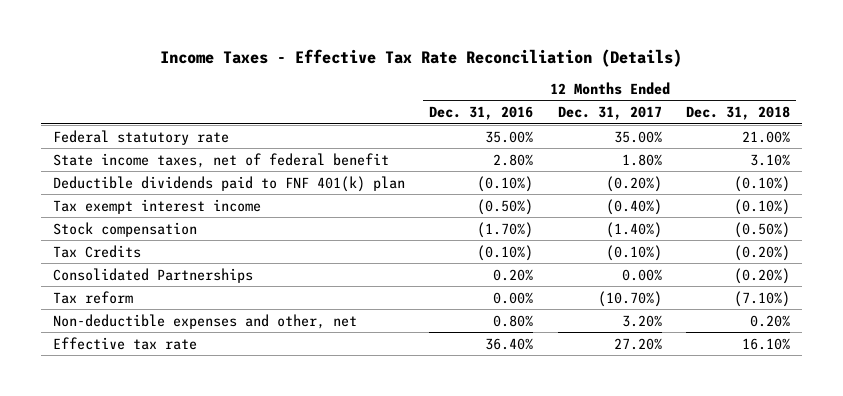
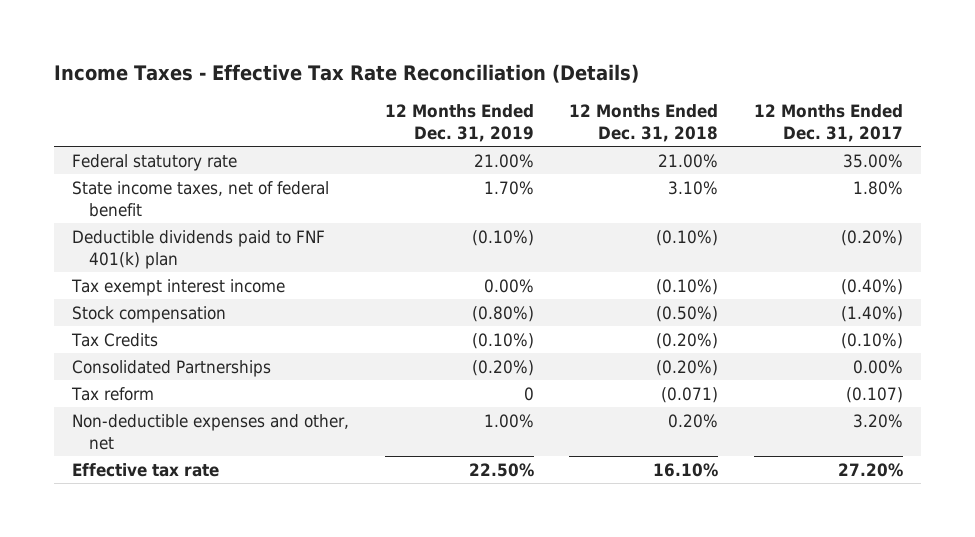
- | 12 Months Ended Dec. 31, 2016 | 12 Months Ended Dec. 31, 2017 | 12 Months Ended Dec. 31, 2018
+ | 12 Months Ended Dec. 31, 2019 | 12 Months Ended Dec. 31, 2018 | 12 Months Ended Dec. 31, 2017
- Tax reform | 0.00% | (10.70%) | (7.10%)
+ Tax reform | 0 | (0.071) | (0.107)

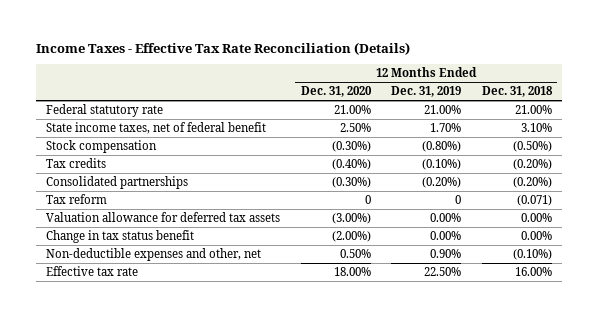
- | 12 Months Ended Dec. 31, 2019 | 12 Months Ended Dec. 31, 2018 | 12 Months Ended Dec. 31, 2017
+ | 12 Months Ended Dec. 31, 2020 | 12 Months Ended Dec. 31, 2019 | 12 Months Ended Dec. 31, 2018
- Deductible dividends paid to FNF 401(k) plan | (0.10%) | (0.10%) | (0.20%)
- Tax exempt interest income | 0.00% | (0.10%) | (0.40%)
- Tax Credits | (0.10%) | (0.20%) | (0.10%)
- Consolidated Partnerships | (0.20%) | (0.20%) | 0.00%
+ Tax credits | (0.40%) | (0.10%) | (0.20%)
+ Consolidated partnerships | (0.30%) | (0.20%) | (0.20%)
- Non-deductible expenses and other, net | 1.00% | 0.20% | 3.20%
- Effective tax rate | 22.50% | 16.10% | 27.20%
+ Valuation allowance for deferred tax assets | (3.00%) | 0.00% | 0.00%
+ Change in tax status benefit | (2.00%) | 0.00% | 0.00%
+ Non-deductible expenses and other, net | 0.50% | 0.90% | (0.10%)
+ Effective tax rate | 18.00% | 22.50% | 16.00%

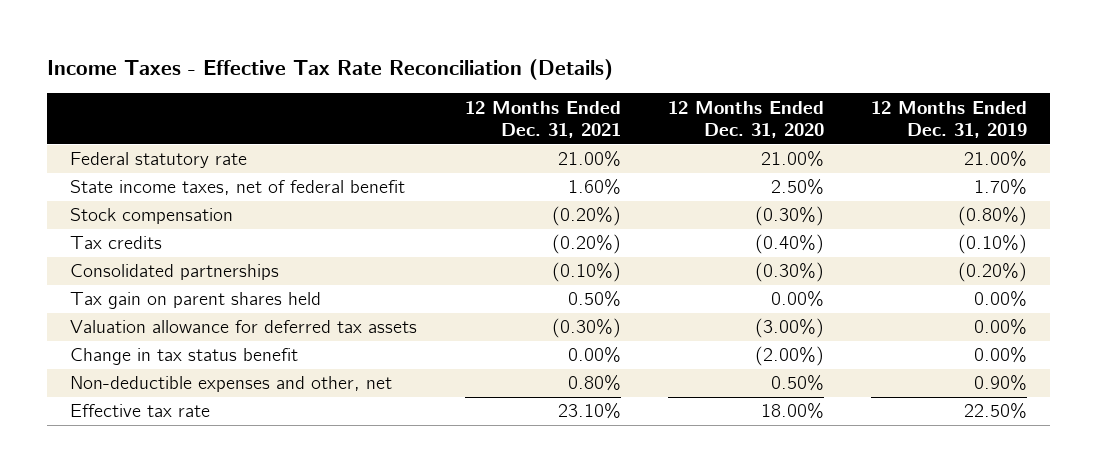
- | 12 Months Ended Dec. 31, 2020 | 12 Months Ended Dec. 31, 2019 | 12 Months Ended Dec. 31, 2018
+ | 12 Months Ended Dec. 31, 2021 | 12 Months Ended Dec. 31, 2020 | 12 Months Ended Dec. 31, 2019
- Tax reform | 0 | 0 | (0.071)
+ Tax gain on parent shares held | 0.50% | 0.00% | 0.00%

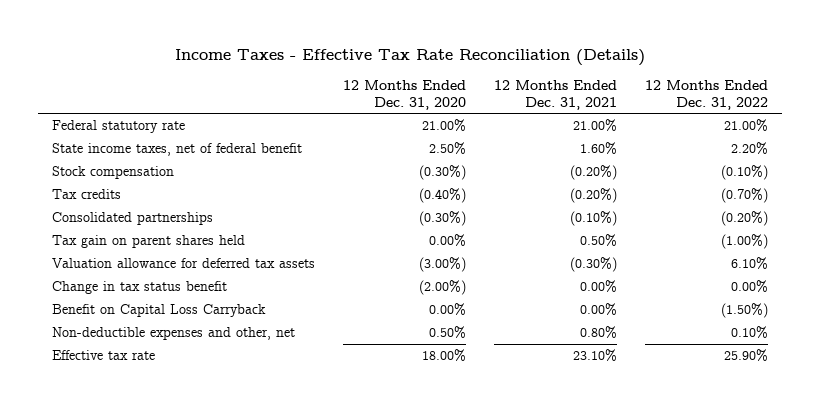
- | 12 Months Ended Dec. 31, 2021 | 12 Months Ended Dec. 31, 2020 | 12 Months Ended Dec. 31, 2019
+ | 12 Months Ended Dec. 31, 2020 | 12 Months Ended Dec. 31, 2021 | 12 Months Ended Dec. 31, 2022
+ Benefit on Capital Loss Carryback | 0.00% | 0.00% | (1.50%)

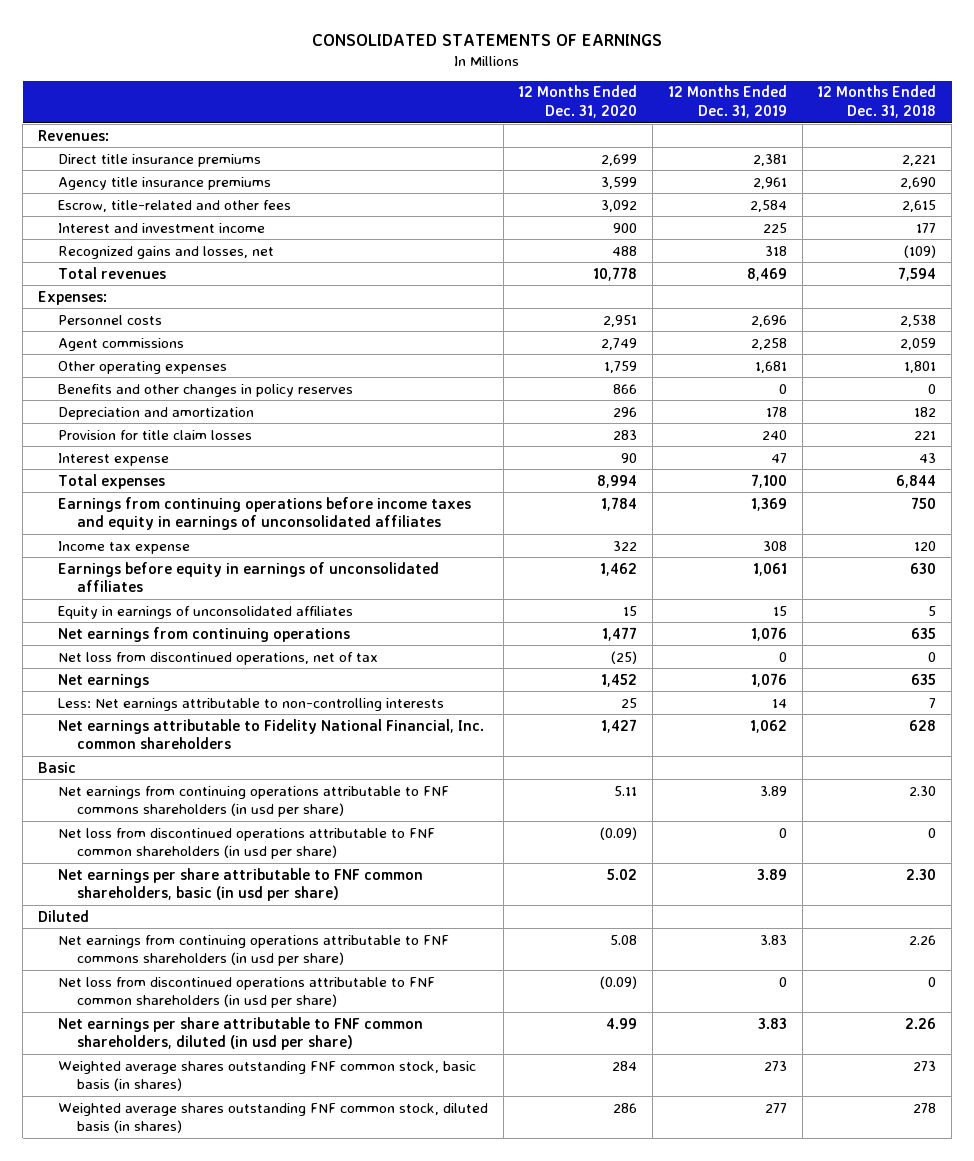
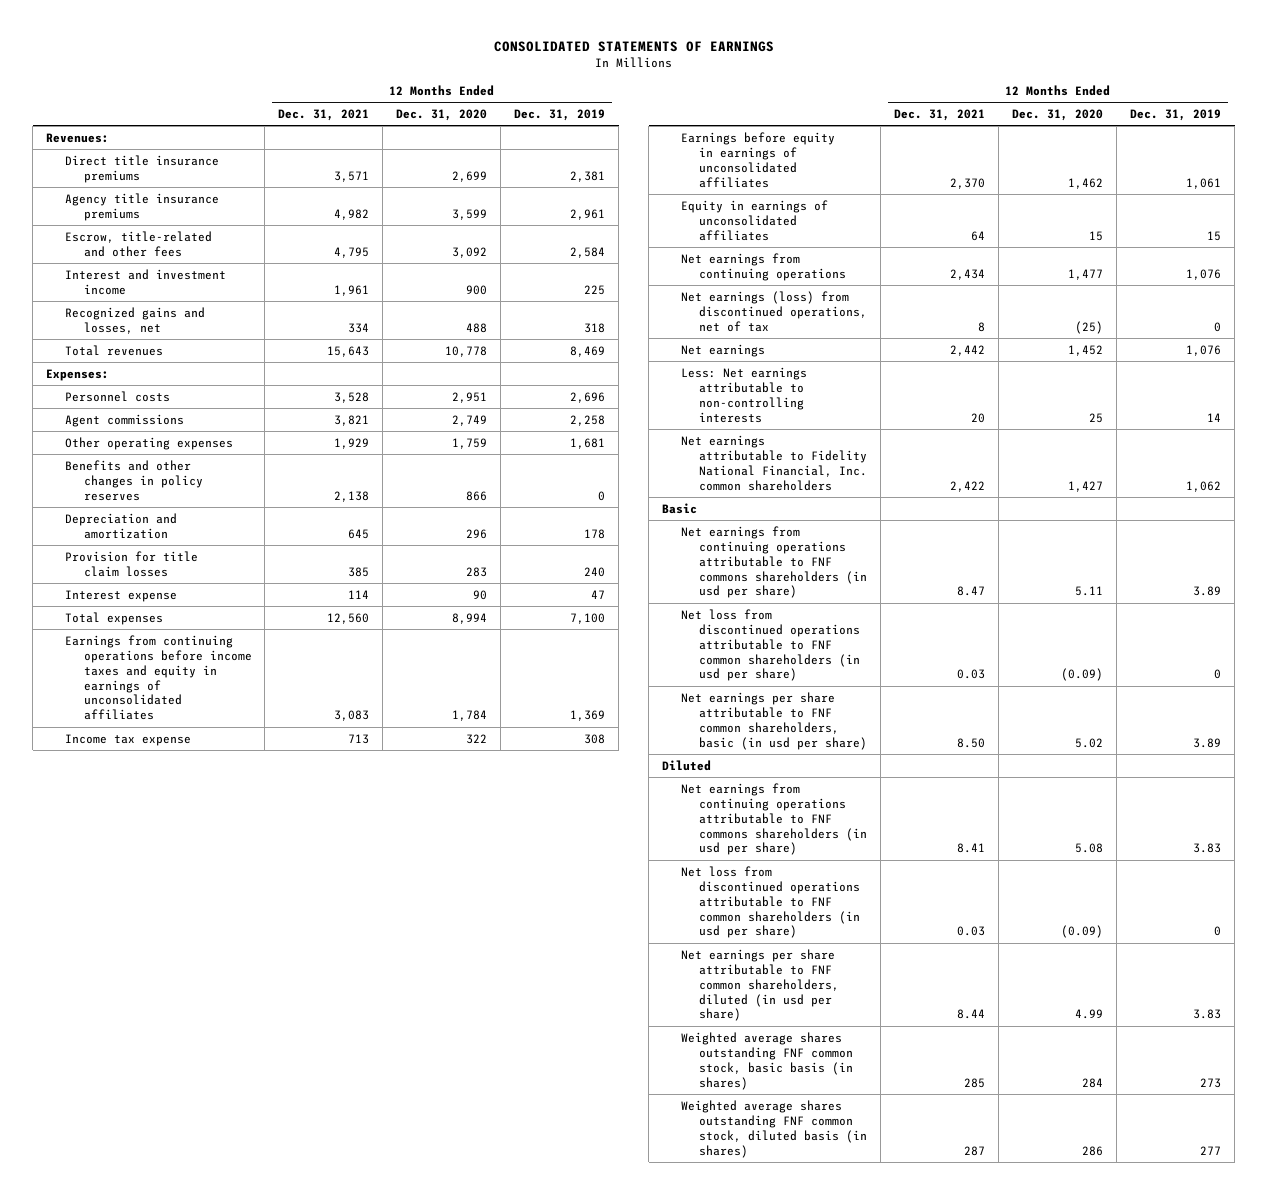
- | 12 Months Ended Dec. 31, 2020 | 12 Months Ended Dec. 31, 2019 | 12 Months Ended Dec. 31, 2018
+ | 12 Months Ended Dec. 31, 2021 | 12 Months Ended Dec. 31, 2020 | 12 Months Ended Dec. 31, 2019
- Net loss from discontinued operations, net of tax | (25) | 0 | 0
+ Net earnings (loss) from discontinued operations, net of tax | 8 | (25) | 0

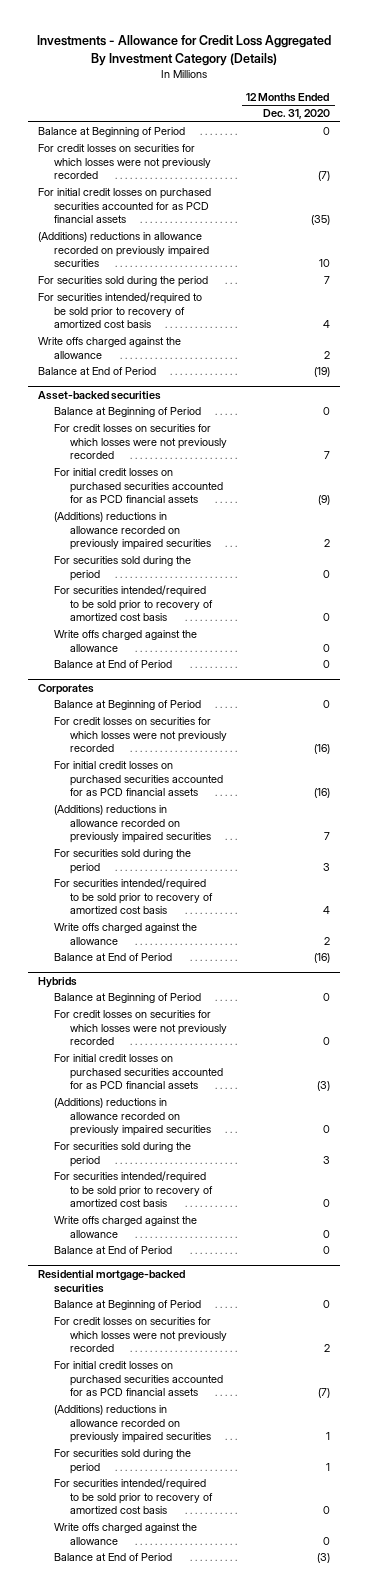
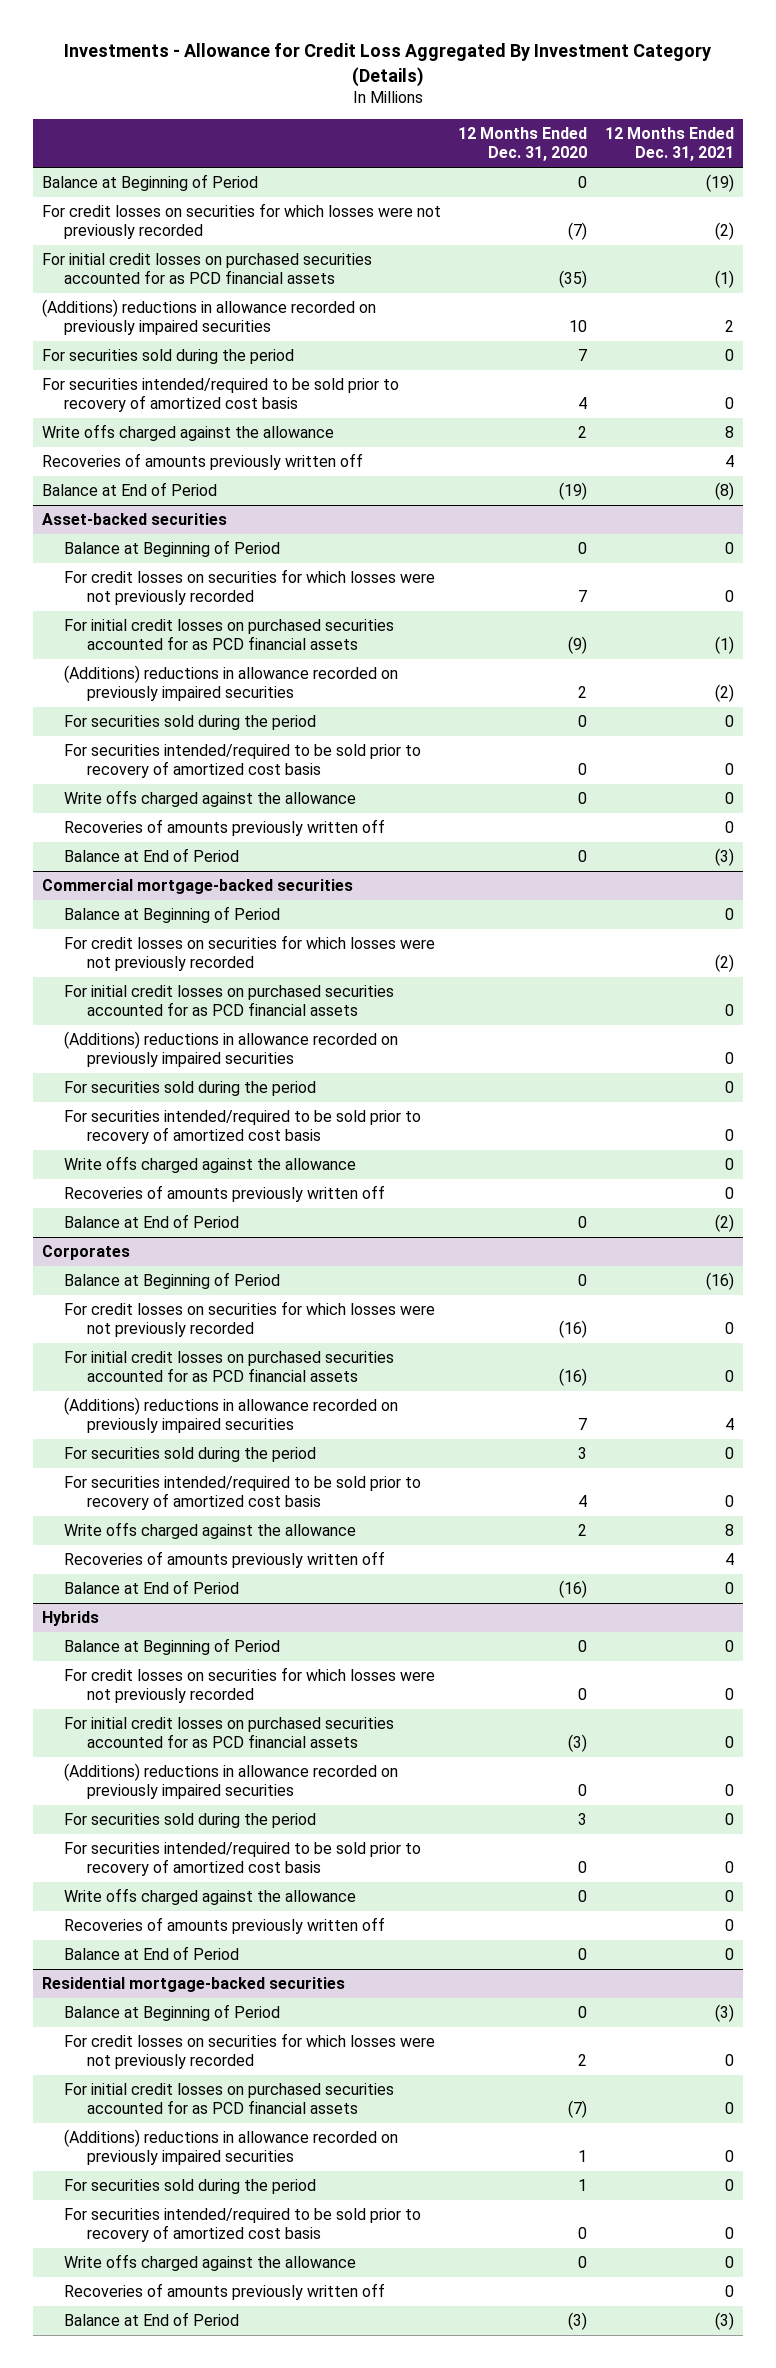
- | 12 Months Ended Dec. 31, 2020
+ | 12 Months Ended Dec. 31, 2020 | 12 Months Ended Dec. 31, 2021
+ Recoveries of amounts previously written off | | 4
@ Asset-backed securities
+ Recoveries of amounts previously written off | | 0
+ Commercial mortgage-backed securities
+ Balance at Beginning of Period | | 0
+ For credit losses on securities for which losses were not previously recorded | | (2)
+ For initial credit losses on purchased securities accounted for as PCD financial assets | | 0
+ (Additions) reductions in allowance recorded on previously impaired securities | | 0
+ For securities sold during the period | | 0
+ For securities intended/required to be sold prior to recovery of amortized cost basis | | 0
+ Write offs charged against the allowance | | 0
+ Recoveries of amounts previously written off | | 0
+ Balance at End of Period | 0 | (2)
@ Corporates
+ Recoveries of amounts previously written off | | 4
@ Hybrids
+ Recoveries of amounts previously written off | | 0
@ Residential mortgage-backed securities
+ Recoveries of amounts previously written off | | 0

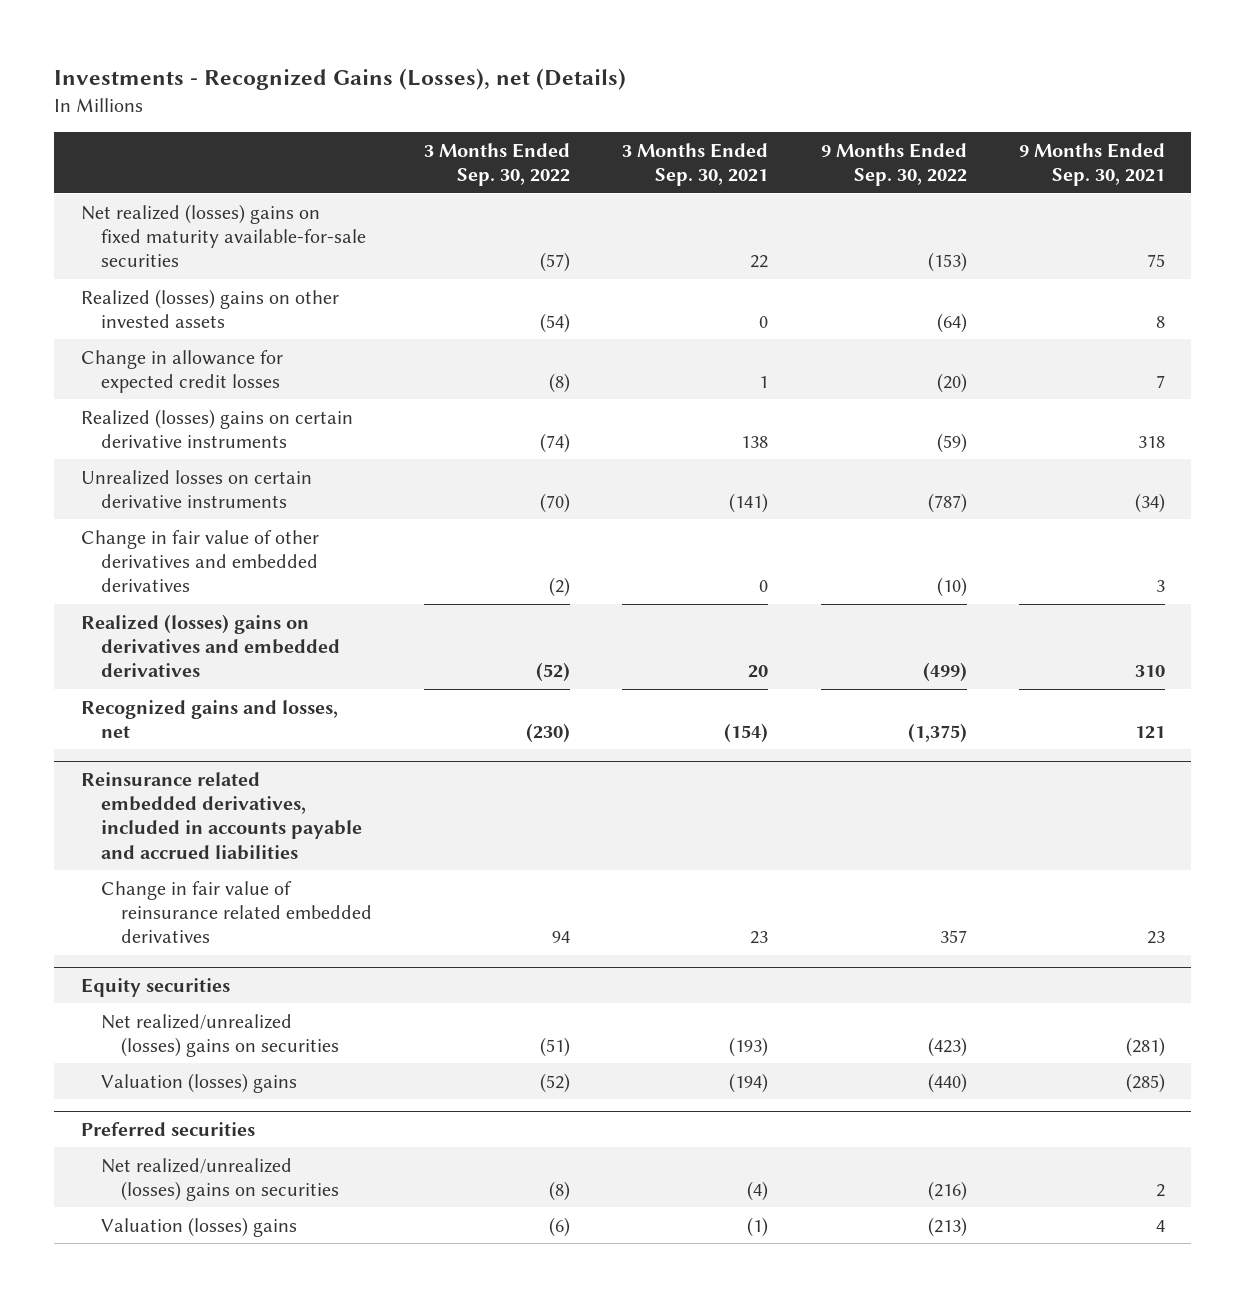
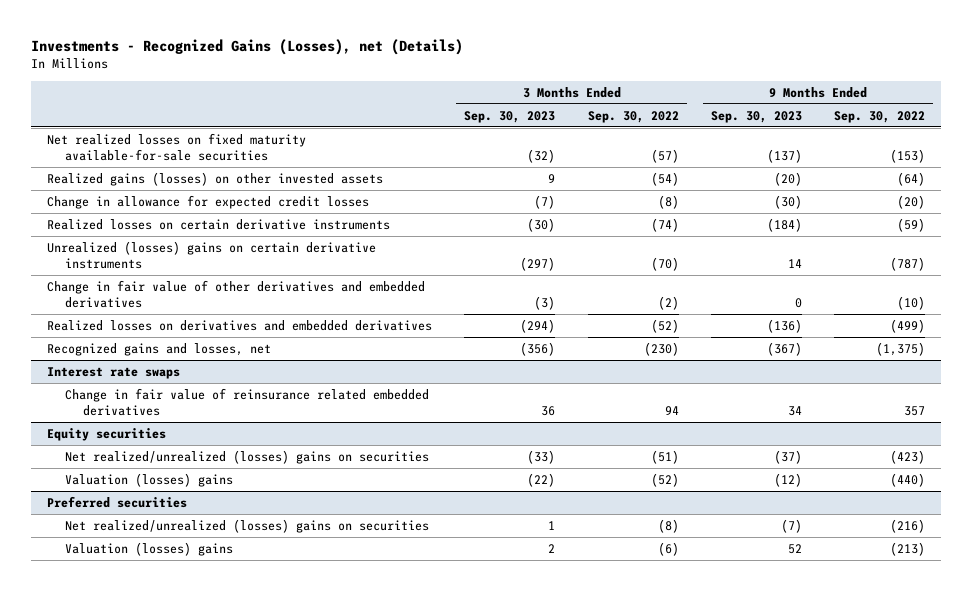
- | 3 Months Ended Sep. 30, 2022 | 3 Months Ended Sep. 30, 2021 | 9 Months Ended Sep. 30, 2022 | 9 Months Ended Sep. 30, 2021
+ | 3 Months Ended Sep. 30, 2023 | 3 Months Ended Sep. 30, 2022 | 9 Months Ended Sep. 30, 2023 | 9 Months Ended Sep. 30, 2022
- Net realized (losses) gains on fixed maturity available-for-sale securities | (57) | 22 | (153) | 75
- Realized (losses) gains on other invested assets | (54) | 0 | (64) | 8
+ Net realized losses on fixed maturity available-for-sale securities | (32) | (57) | (137) | (153)
+ Realized gains (losses) on other invested assets | 9 | (54) | (20) | (64)
- Realized (losses) gains on certain derivative instruments | (74) | 138 | (59) | 318
- Unrealized losses on certain derivative instruments | (70) | (141) | (787) | (34)
+ Realized losses on certain derivative instruments | (30) | (74) | (184) | (59)
+ Unrealized (losses) gains on certain derivative instruments | (297) | (70) | 14 | (787)
- Realized (losses) gains on derivatives and embedded derivatives | (52) | 20 | (499) | 310
+ Realized losses on derivatives and embedded derivatives | (294) | (52) | (136) | (499)
- Reinsurance related embedded derivatives, included in accounts payable and accrued liabilities
+ Interest rate swaps

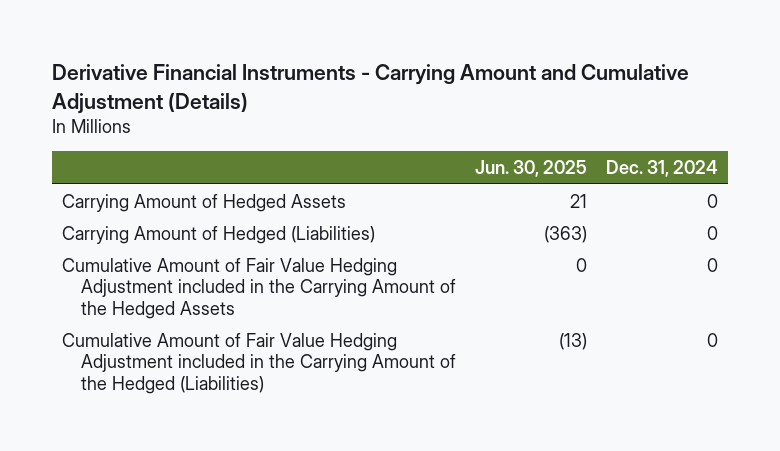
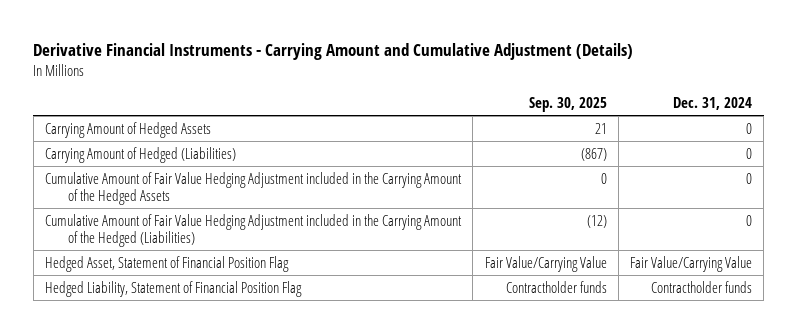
- | Jun. 30, 2025 | Dec. 31, 2024
+ | Sep. 30, 2025 | Dec. 31, 2024
+ Hedged Asset, Statement of Financial Position Flag | Fair Value/Carrying Value | Fair Value/Carrying Value
+ Hedged Liability, Statement of Financial Position Flag | Contractholder funds | Contractholder funds

